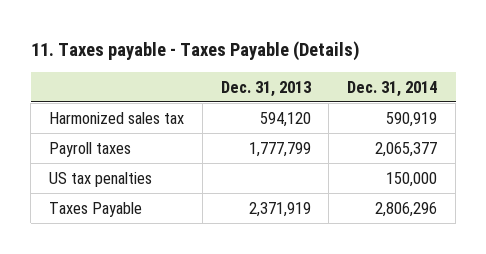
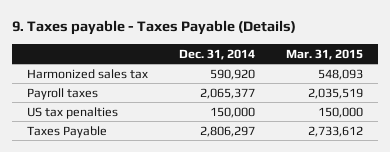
- 11. Taxes payable - Taxes Payable (Details)
+ 9. Taxes payable - Taxes Payable (Details)
- | Dec. 31, 2013 | Dec. 31, 2014
+ | Dec. 31, 2014 | Mar. 31, 2015
- Harmonized sales tax | 594,120 | 590,919
+ Harmonized sales tax | 590,920 | 548,093
- Taxes Payable | 2,371,919 | 2,806,296
+ Taxes Payable | 2,806,297 | 2,733,612

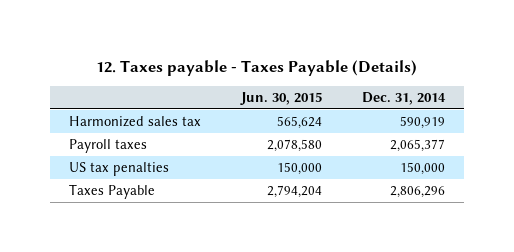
- 9. Taxes payable - Taxes Payable (Details)
+ 12. Taxes payable - Taxes Payable (Details)
- | Dec. 31, 2014 | Mar. 31, 2015
+ | Jun. 30, 2015 | Dec. 31, 2014
- Harmonized sales tax | 590,920 | 548,093
+ Harmonized sales tax | 565,624 | 590,919
- Taxes Payable | 2,806,297 | 2,733,612
+ Taxes Payable | 2,794,204 | 2,806,296

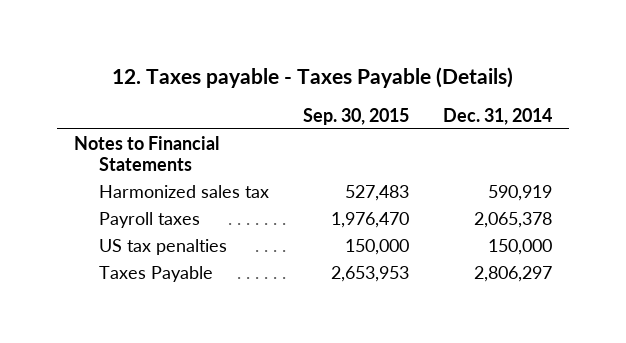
- | Jun. 30, 2015 | Dec. 31, 2014
+ | Sep. 30, 2015 | Dec. 31, 2014
+ Notes to Financial Statements
- Payroll taxes | 2,078,580 | 2,065,377
+ Payroll taxes | 1,976,470 | 2,065,378
- Taxes Payable | 2,794,204 | 2,806,296
+ Taxes Payable | 2,653,953 | 2,806,297

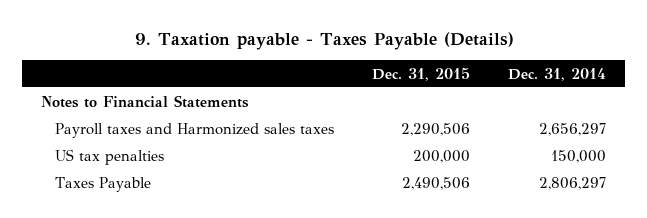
- 12. Taxes payable - Taxes Payable (Details)
+ 9. Taxation payable - Taxes Payable (Details)
- | Sep. 30, 2015 | Dec. 31, 2014
+ | Dec. 31, 2015 | Dec. 31, 2014
- Harmonized sales tax | 527,483 | 590,919
- Payroll taxes | 1,976,470 | 2,065,378
+ Payroll taxes and Harmonized sales taxes | 2,290,506 | 2,656,297

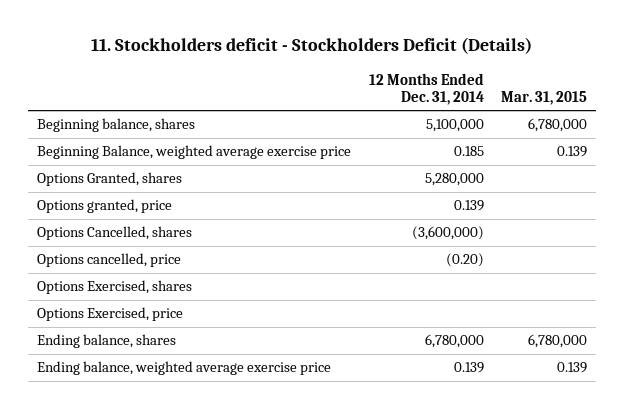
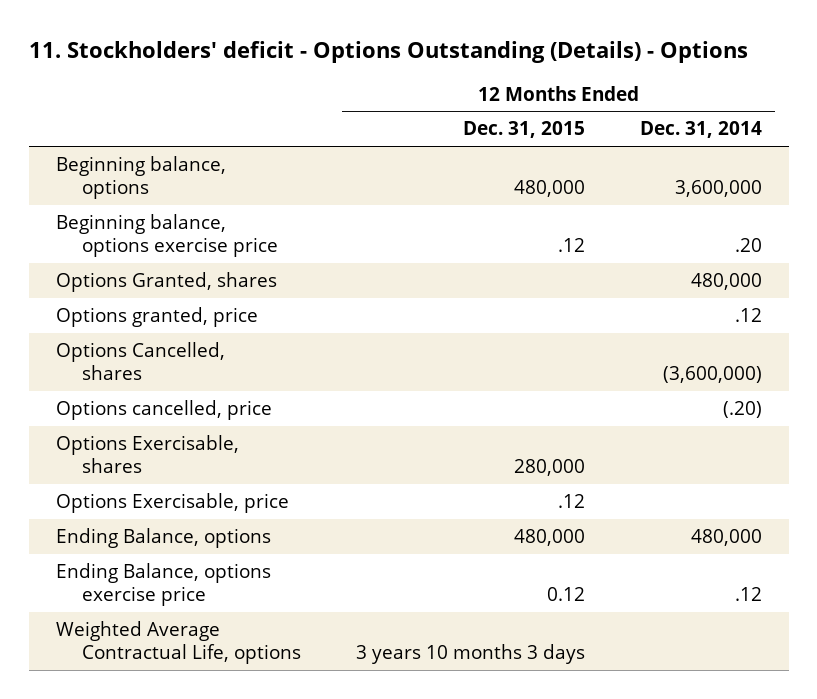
- 11. Stockholders deficit - Stockholders Deficit (Details)
+ 11. Stockholders' deficit - Options Outstanding (Details) - Options
- | 12 Months Ended Dec. 31, 2014 | Mar. 31, 2015
+ | 12 Months Ended Dec. 31, 2015 | 12 Months Ended Dec. 31, 2014
- Beginning balance, shares | 5,100,000 | 6,780,000
- Beginning Balance, weighted average exercise price | 0.185 | 0.139
- Options Granted, shares | 5,280,000 |
- Options granted, price | 0.139 |
+ Beginning balance, options | 480,000 | 3,600,000
+ Beginning balance, options exercise price | .12 | .20
+ Options Granted, shares | | 480,000
+ Options granted, price | | .12
- Options cancelled, price | (0.20) |
- Options Exercised, shares
- Options Exercised, price
- Ending balance, shares | 6,780,000 | 6,780,000
- Ending balance, weighted average exercise price | 0.139 | 0.139
+ Options cancelled, price | | (.20)
+ Options Exercisable, shares | 280,000 |
+ Options Exercisable, price | .12 |
+ Ending Balance, options | 480,000 | 480,000
+ Ending Balance, options exercise price | 0.12 | .12
+ Weighted Average Contractual Life, options | 3 years 10 months 3 days |

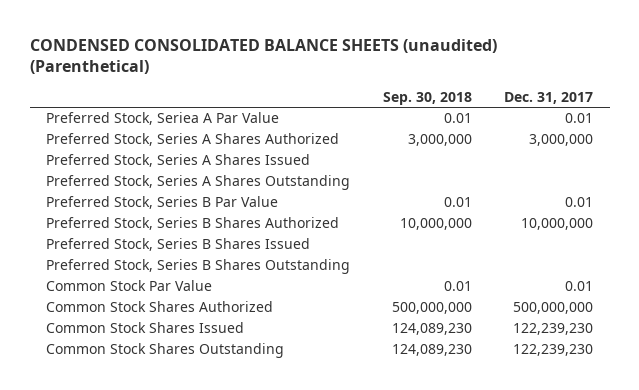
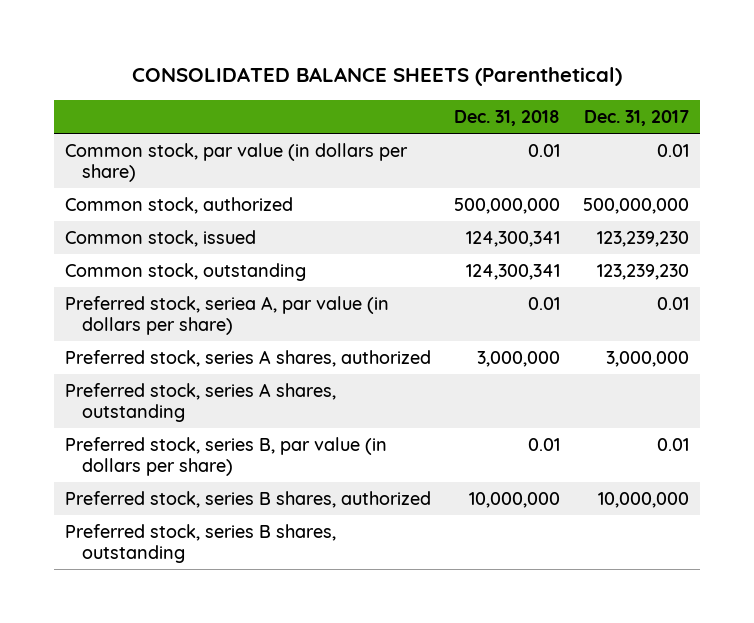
- CONDENSED CONSOLIDATED BALANCE SHEETS (unaudited) (Parenthetical)
+ CONSOLIDATED BALANCE SHEETS (Parenthetical)
- | Sep. 30, 2018 | Dec. 31, 2017
+ | Dec. 31, 2018 | Dec. 31, 2017
- Preferred Stock, Seriea A Par Value | 0.01 | 0.01
- Preferred Stock, Series A Shares Authorized | 3,000,000 | 3,000,000
- Preferred Stock, Series A Shares Issued
- Preferred Stock, Series A Shares Outstanding
- Preferred Stock, Series B Par Value | 0.01 | 0.01
- Preferred Stock, Series B Shares Authorized | 10,000,000 | 10,000,000
- Preferred Stock, Series B Shares Issued
- Preferred Stock, Series B Shares Outstanding
- Common Stock Par Value | 0.01 | 0.01
- Common Stock Shares Authorized | 500,000,000 | 500,000,000
- Common Stock Shares Issued | 124,089,230 | 122,239,230
- Common Stock Shares Outstanding | 124,089,230 | 122,239,230
+ Common stock, par value (in dollars per share) | 0.01 | 0.01
+ Common stock, authorized | 500,000,000 | 500,000,000
+ Common stock, issued | 124,300,341 | 123,239,230
+ Common stock, outstanding | 124,300,341 | 123,239,230
+ Preferred stock, seriea A, par value (in dollars per share) | 0.01 | 0.01
+ Preferred stock, series A shares, authorized | 3,000,000 | 3,000,000
+ Preferred stock, series A shares, outstanding
+ Preferred stock, series B, par value (in dollars per share) | 0.01 | 0.01
+ Preferred stock, series B shares, authorized | 10,000,000 | 10,000,000
+ Preferred stock, series B shares, outstanding

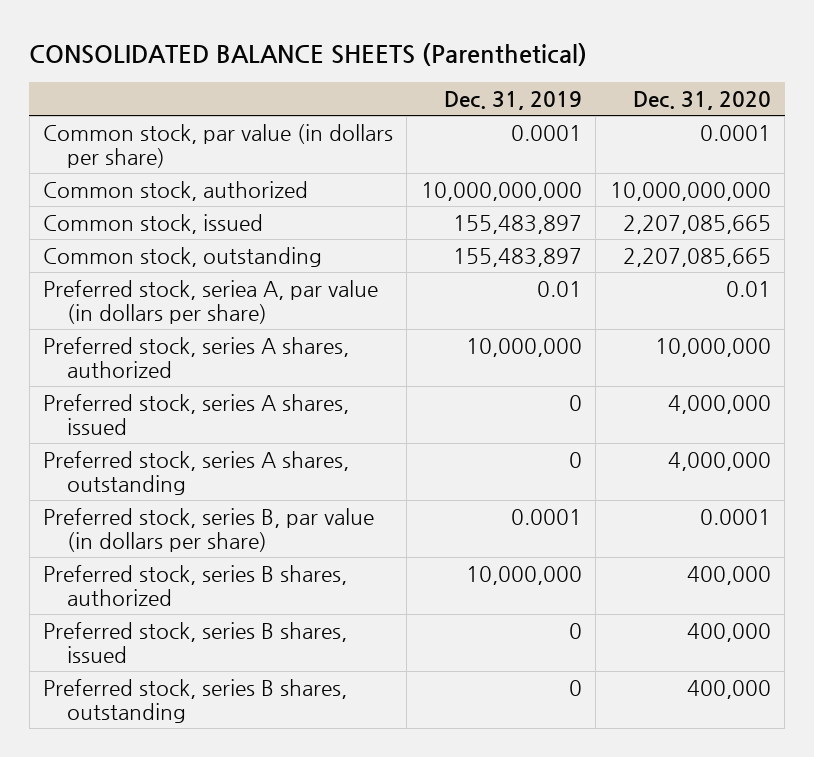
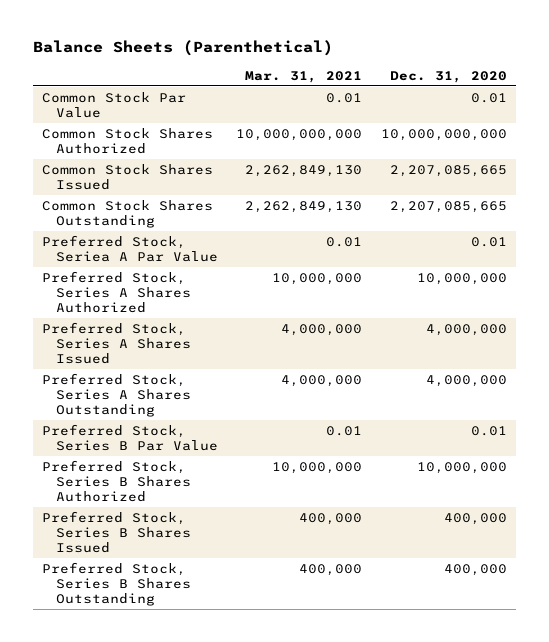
- CONSOLIDATED BALANCE SHEETS (Parenthetical)
+ Balance Sheets (Parenthetical)
- | Dec. 31, 2019 | Dec. 31, 2020
+ | Mar. 31, 2021 | Dec. 31, 2020
- Common stock, par value (in dollars per share) | 0.0001 | 0.0001
- Common stock, authorized | 10,000,000,000 | 10,000,000,000
- Common stock, issued | 155,483,897 | 2,207,085,665
- Common stock, outstanding | 155,483,897 | 2,207,085,665
- Preferred stock, seriea A, par value (in dollars per share) | 0.01 | 0.01
- Preferred stock, series A shares, authorized | 10,000,000 | 10,000,000
- Preferred stock, series A shares, issued | 0 | 4,000,000
- Preferred stock, series A shares, outstanding | 0 | 4,000,000
- Preferred stock, series B, par value (in dollars per share) | 0.0001 | 0.0001
- Preferred stock, series B shares, authorized | 10,000,000 | 400,000
- Preferred stock, series B shares, issued | 0 | 400,000
- Preferred stock, series B shares, outstanding | 0 | 400,000
+ Common Stock Par Value | 0.01 | 0.01
+ Common Stock Shares Authorized | 10,000,000,000 | 10,000,000,000
+ Common Stock Shares Issued | 2,262,849,130 | 2,207,085,665
+ Common Stock Shares Outstanding | 2,262,849,130 | 2,207,085,665
+ Preferred Stock, Seriea A Par Value | 0.01 | 0.01
+ Preferred Stock, Series A Shares Authorized | 10,000,000 | 10,000,000
+ Preferred Stock, Series A Shares Issued | 4,000,000 | 4,000,000
+ Preferred Stock, Series A Shares Outstanding | 4,000,000 | 4,000,000
+ Preferred Stock, Series B Par Value | 0.01 | 0.01
+ Preferred Stock, Series B Shares Authorized | 10,000,000 | 10,000,000
+ Preferred Stock, Series B Shares Issued | 400,000 | 400,000
+ Preferred Stock, Series B Shares Outstanding | 400,000 | 400,000

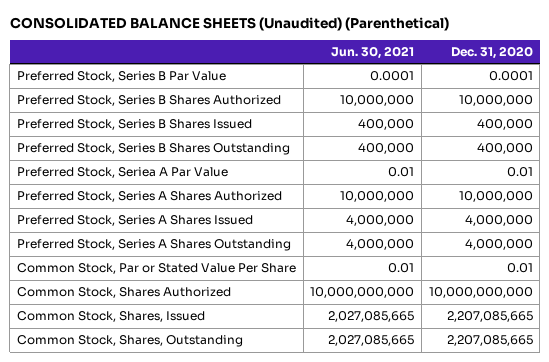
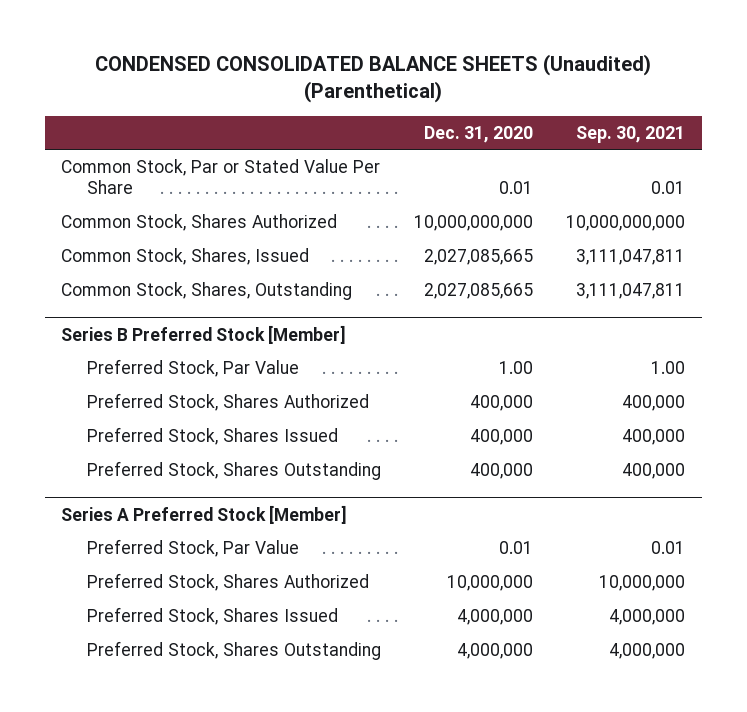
- CONSOLIDATED BALANCE SHEETS (Unaudited) (Parenthetical)
+ CONDENSED CONSOLIDATED BALANCE SHEETS (Unaudited) (Parenthetical)
- | Jun. 30, 2021 | Dec. 31, 2020
+ | Dec. 31, 2020 | Sep. 30, 2021
- Preferred Stock, Series B Par Value | 0.0001 | 0.0001
- Preferred Stock, Series B Shares Authorized | 10,000,000 | 10,000,000
- Preferred Stock, Series B Shares Issued | 400,000 | 400,000
- Preferred Stock, Series B Shares Outstanding | 400,000 | 400,000
- Preferred Stock, Seriea A Par Value | 0.01 | 0.01
- Preferred Stock, Series A Shares Authorized | 10,000,000 | 10,000,000
- Preferred Stock, Series A Shares Issued | 4,000,000 | 4,000,000
- Preferred Stock, Series A Shares Outstanding | 4,000,000 | 4,000,000
- Common Stock, Shares, Issued | 2,027,085,665 | 2,207,085,665
- Common Stock, Shares, Outstanding | 2,027,085,665 | 2,207,085,665
+ Common Stock, Shares, Issued | 2,027,085,665 | 3,111,047,811
+ Common Stock, Shares, Outstanding | 2,027,085,665 | 3,111,047,811
+ Series B Preferred Stock [Member]
+ Preferred Stock, Par Value | 1.00 | 1.00
+ Preferred Stock, Shares Authorized | 400,000 | 400,000
+ Preferred Stock, Shares Issued | 400,000 | 400,000
+ Preferred Stock, Shares Outstanding | 400,000 | 400,000
+ Series A Preferred Stock [Member]
+ Preferred Stock, Par Value | 0.01 | 0.01
+ Preferred Stock, Shares Authorized | 10,000,000 | 10,000,000
+ Preferred Stock, Shares Issued | 4,000,000 | 4,000,000
+ Preferred Stock, Shares Outstanding | 4,000,000 | 4,000,000

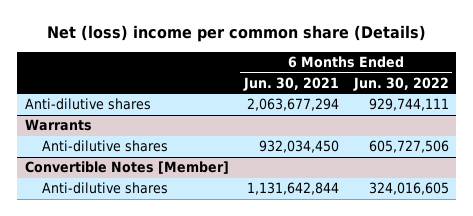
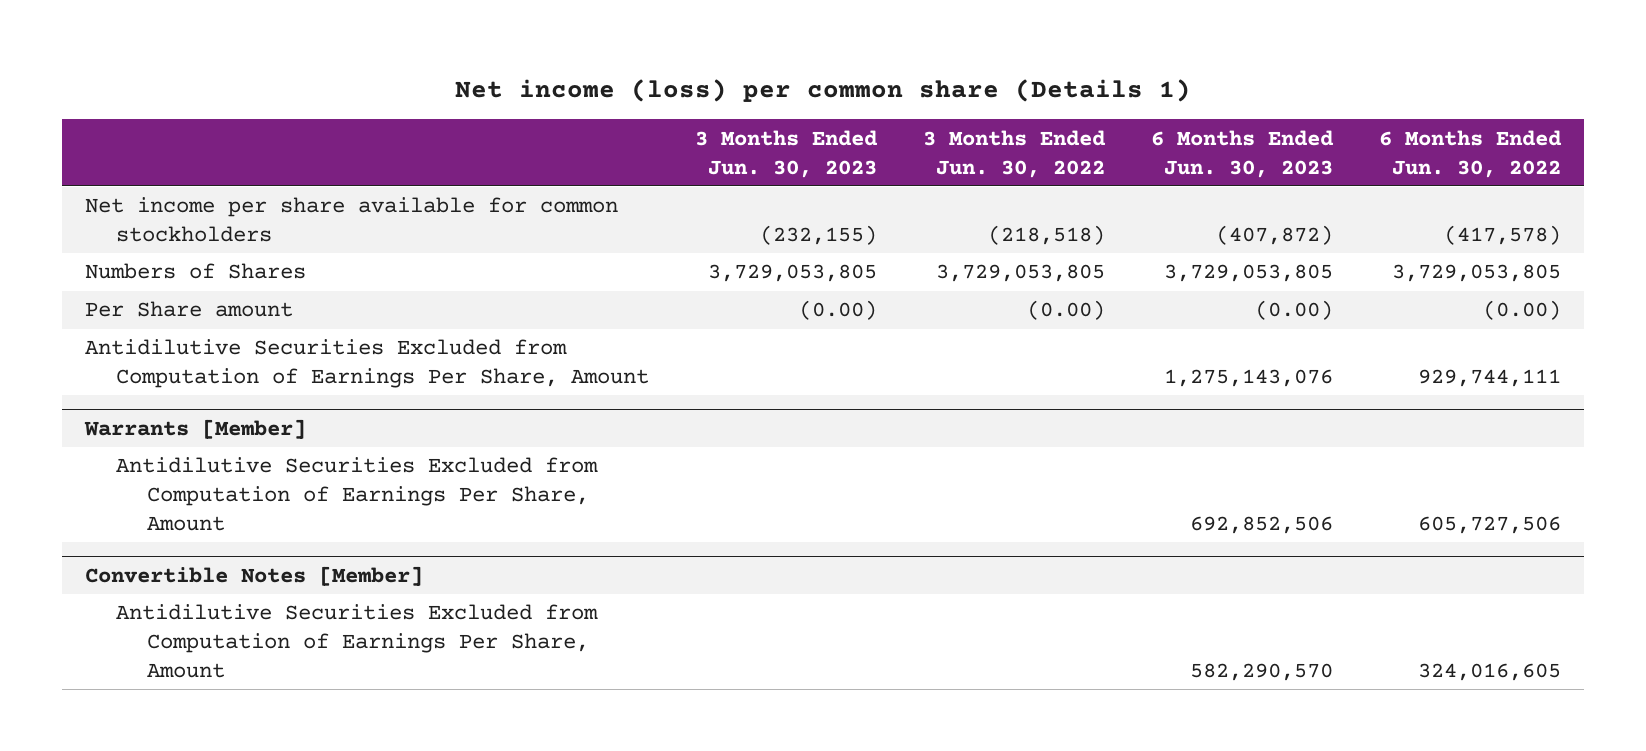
- Net (loss) income per common share (Details)
+ Net income (loss) per common share (Details 1)
- | 6 Months Ended Jun. 30, 2021 | 6 Months Ended Jun. 30, 2022
+ | 3 Months Ended Jun. 30, 2023 | 3 Months Ended Jun. 30, 2022 | 6 Months Ended Jun. 30, 2023 | 6 Months Ended Jun. 30, 2022
- Anti-dilutive shares | 2,063,677,294 | 929,744,111
- Warrants
- Anti-dilutive shares | 932,034,450 | 605,727,506
+ Net income per share available for common stockholders | (232,155) | (218,518) | (407,872) | (417,578)
+ Numbers of Shares | 3,729,053,805 | 3,729,053,805 | 3,729,053,805 | 3,729,053,805
+ Per Share amount | (0.00) | (0.00) | (0.00) | (0.00)
+ Antidilutive Securities Excluded from Computation of Earnings Per Share, Amount | | | 1,275,143,076 | 929,744,111
+ Warrants [Member]
+ Antidilutive Securities Excluded from Computation of Earnings Per Share, Amount | | | 692,852,506 | 605,727,506
@ Convertible Notes [Member]
- Anti-dilutive shares | 1,131,642,844 | 324,016,605
+ Antidilutive Securities Excluded from Computation of Earnings Per Share, Amount | | | 582,290,570 | 324,016,605

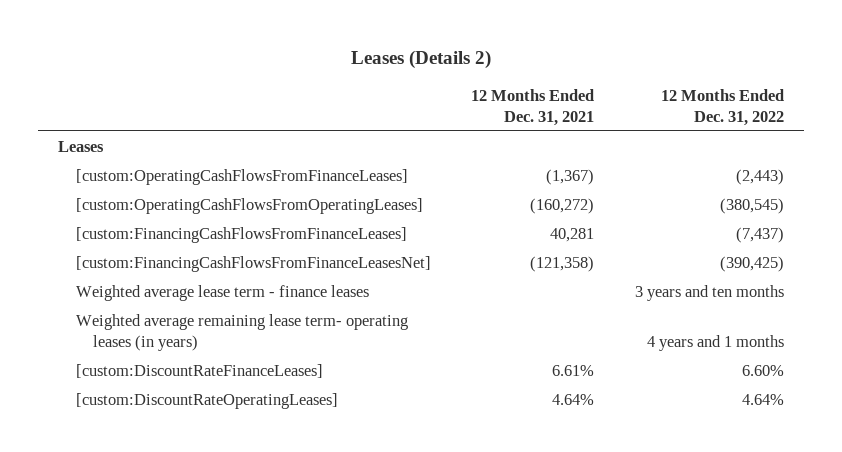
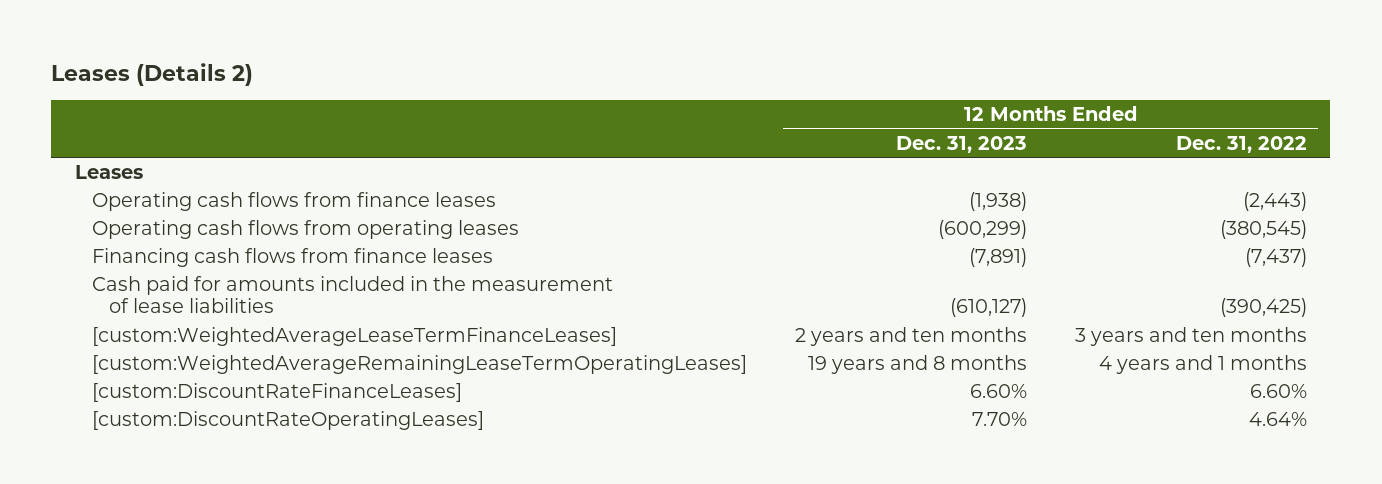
- | 12 Months Ended Dec. 31, 2021 | 12 Months Ended Dec. 31, 2022
+ | 12 Months Ended Dec. 31, 2023 | 12 Months Ended Dec. 31, 2022
- [custom:OperatingCashFlowsFromFinanceLeases] | (1,367) | (2,443)
- [custom:OperatingCashFlowsFromOperatingLeases] | (160,272) | (380,545)
- [custom:FinancingCashFlowsFromFinanceLeases] | 40,281 | (7,437)
- [custom:FinancingCashFlowsFromFinanceLeasesNet] | (121,358) | (390,425)
- Weighted average lease term - finance leases | | 3 years and ten months
- Weighted average remaining lease term- operating leases (in years) | | 4 years and 1 months
+ Operating cash flows from finance leases | (1,938) | (2,443)
+ Operating cash flows from operating leases | (600,299) | (380,545)
+ Financing cash flows from finance leases | (7,891) | (7,437)
+ Cash paid for amounts included in the measurement of lease liabilities | (610,127) | (390,425)
+ [custom:WeightedAverageLeaseTermFinanceLeases] | 2 years and ten months | 3 years and ten months
+ [custom:WeightedAverageRemainingLeaseTermOperatingLeases] | 19 years and 8 months | 4 years and 1 months

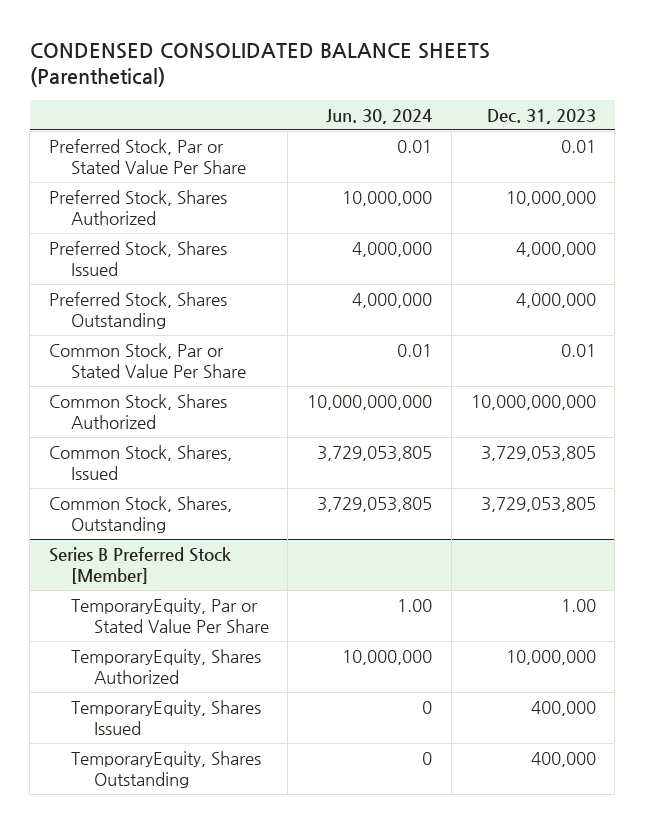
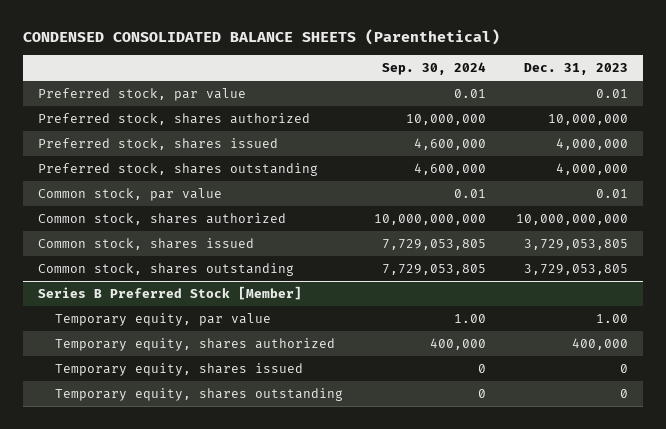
- | Jun. 30, 2024 | Dec. 31, 2023
+ | Sep. 30, 2024 | Dec. 31, 2023
- Preferred Stock, Par or Stated Value Per Share | 0.01 | 0.01
- Preferred Stock, Shares Authorized | 10,000,000 | 10,000,000
- Preferred Stock, Shares Issued | 4,000,000 | 4,000,000
- Preferred Stock, Shares Outstanding | 4,000,000 | 4,000,000
- Common Stock, Par or Stated Value Per Share | 0.01 | 0.01
- Common Stock, Shares Authorized | 10,000,000,000 | 10,000,000,000
- Common Stock, Shares, Issued | 3,729,053,805 | 3,729,053,805
- Common Stock, Shares, Outstanding | 3,729,053,805 | 3,729,053,805
+ Preferred stock, par value | 0.01 | 0.01
+ Preferred stock, shares authorized | 10,000,000 | 10,000,000
+ Preferred stock, shares issued | 4,600,000 | 4,000,000
+ Preferred stock, shares outstanding | 4,600,000 | 4,000,000
+ Common stock, par value | 0.01 | 0.01
+ Common stock, shares authorized | 10,000,000,000 | 10,000,000,000
+ Common stock, shares issued | 7,729,053,805 | 3,729,053,805
+ Common stock, shares outstanding | 7,729,053,805 | 3,729,053,805
@ Series B Preferred Stock [Member]
- TemporaryEquity, Par or Stated Value Per Share | 1.00 | 1.00
- TemporaryEquity, Shares Authorized | 10,000,000 | 10,000,000
- TemporaryEquity, Shares Issued | 0 | 400,000
- TemporaryEquity, Shares Outstanding | 0 | 400,000
+ Temporary equity, par value | 1.00 | 1.00
+ Temporary equity, shares authorized | 400,000 | 400,000
+ Temporary equity, shares issued | 0 | 0
+ Temporary equity, shares outstanding | 0 | 0

